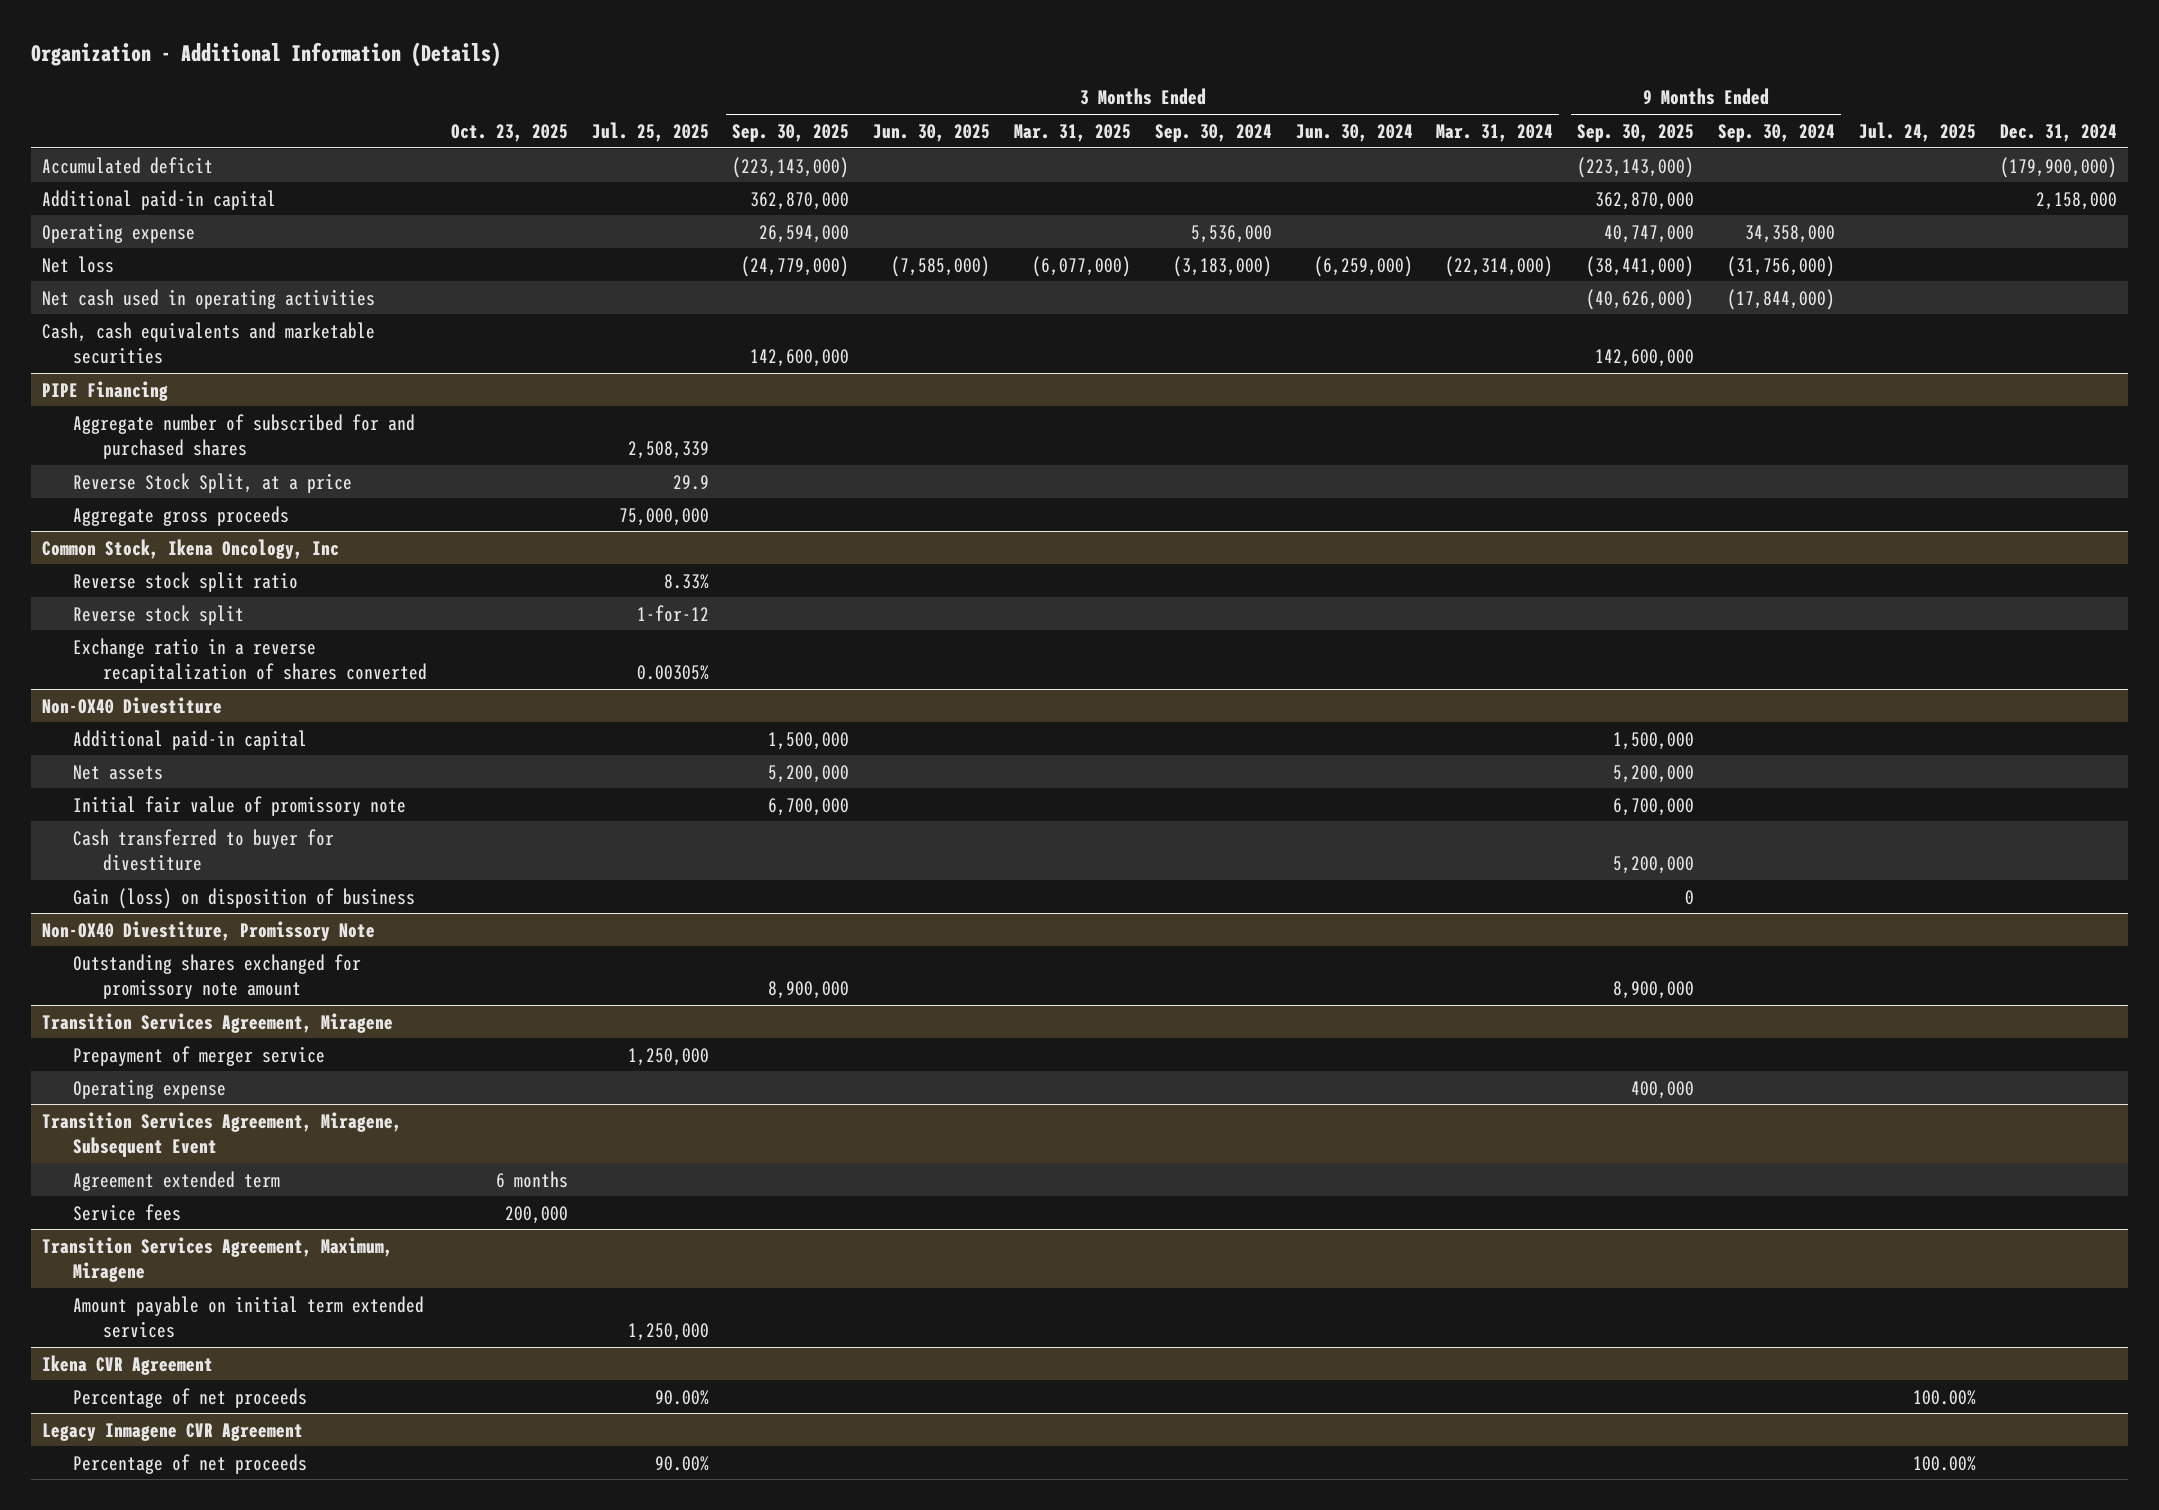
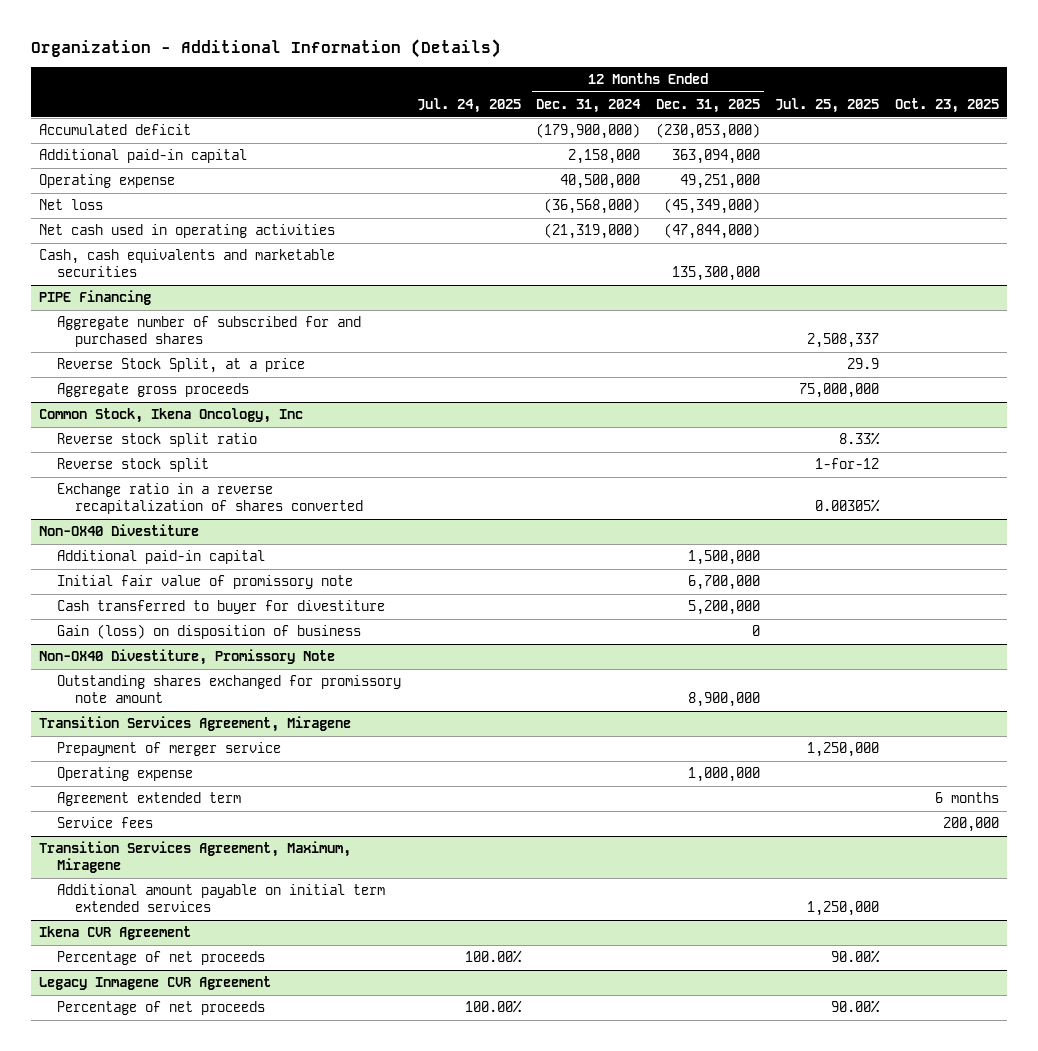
- | Oct. 23, 2025 | Jul. 25, 2025 | 3 Months Ended Sep. 30, 2025 | 3 Months Ended Jun. 30, 2025 | 3 Months Ended Mar. 31, 2025 | 3 Months Ended Sep. 30, 2024 | 3 Months Ended Jun. 30, 2024 | 3 Months Ended Mar. 31, 2024 | 9 Months Ended Sep. 30, 2025 | 9 Months Ended Sep. 30, 2024 | Jul. 24, 2025 | Dec. 31, 2024
+ | Jul. 24, 2025 | 12 Months Ended Dec. 31, 2024 | 12 Months Ended Dec. 31, 2025 | Jul. 25, 2025 | Oct. 23, 2025
@ PIPE Financing
- Aggregate number of subscribed for and purchased shares | | 2,508,339 | | | | | | | | | |
+ Aggregate number of subscribed for and purchased shares | | | | 2,508,337 |
@ Non-OX40 Divestiture
- Net assets | | | 5,200,000 | | | | | | 5,200,000 | | |
- Transition Services Agreement, Miragene, Subsequent Event
- Agreement extended term | 6 months | | | | | | | | | | |
- Service fees | 200,000 | | | | | | | | | | |
@ Transition Services Agreement, Miragene
+ Agreement extended term | | | | | 6 months
+ Service fees | | | | | 200,000
@ Transition Services Agreement, Maximum, Miragene
- Amount payable on initial term extended services | | 1,250,000 | | | | | | | | | |
+ Additional amount payable on initial term extended services | | | | 1,250,000 |

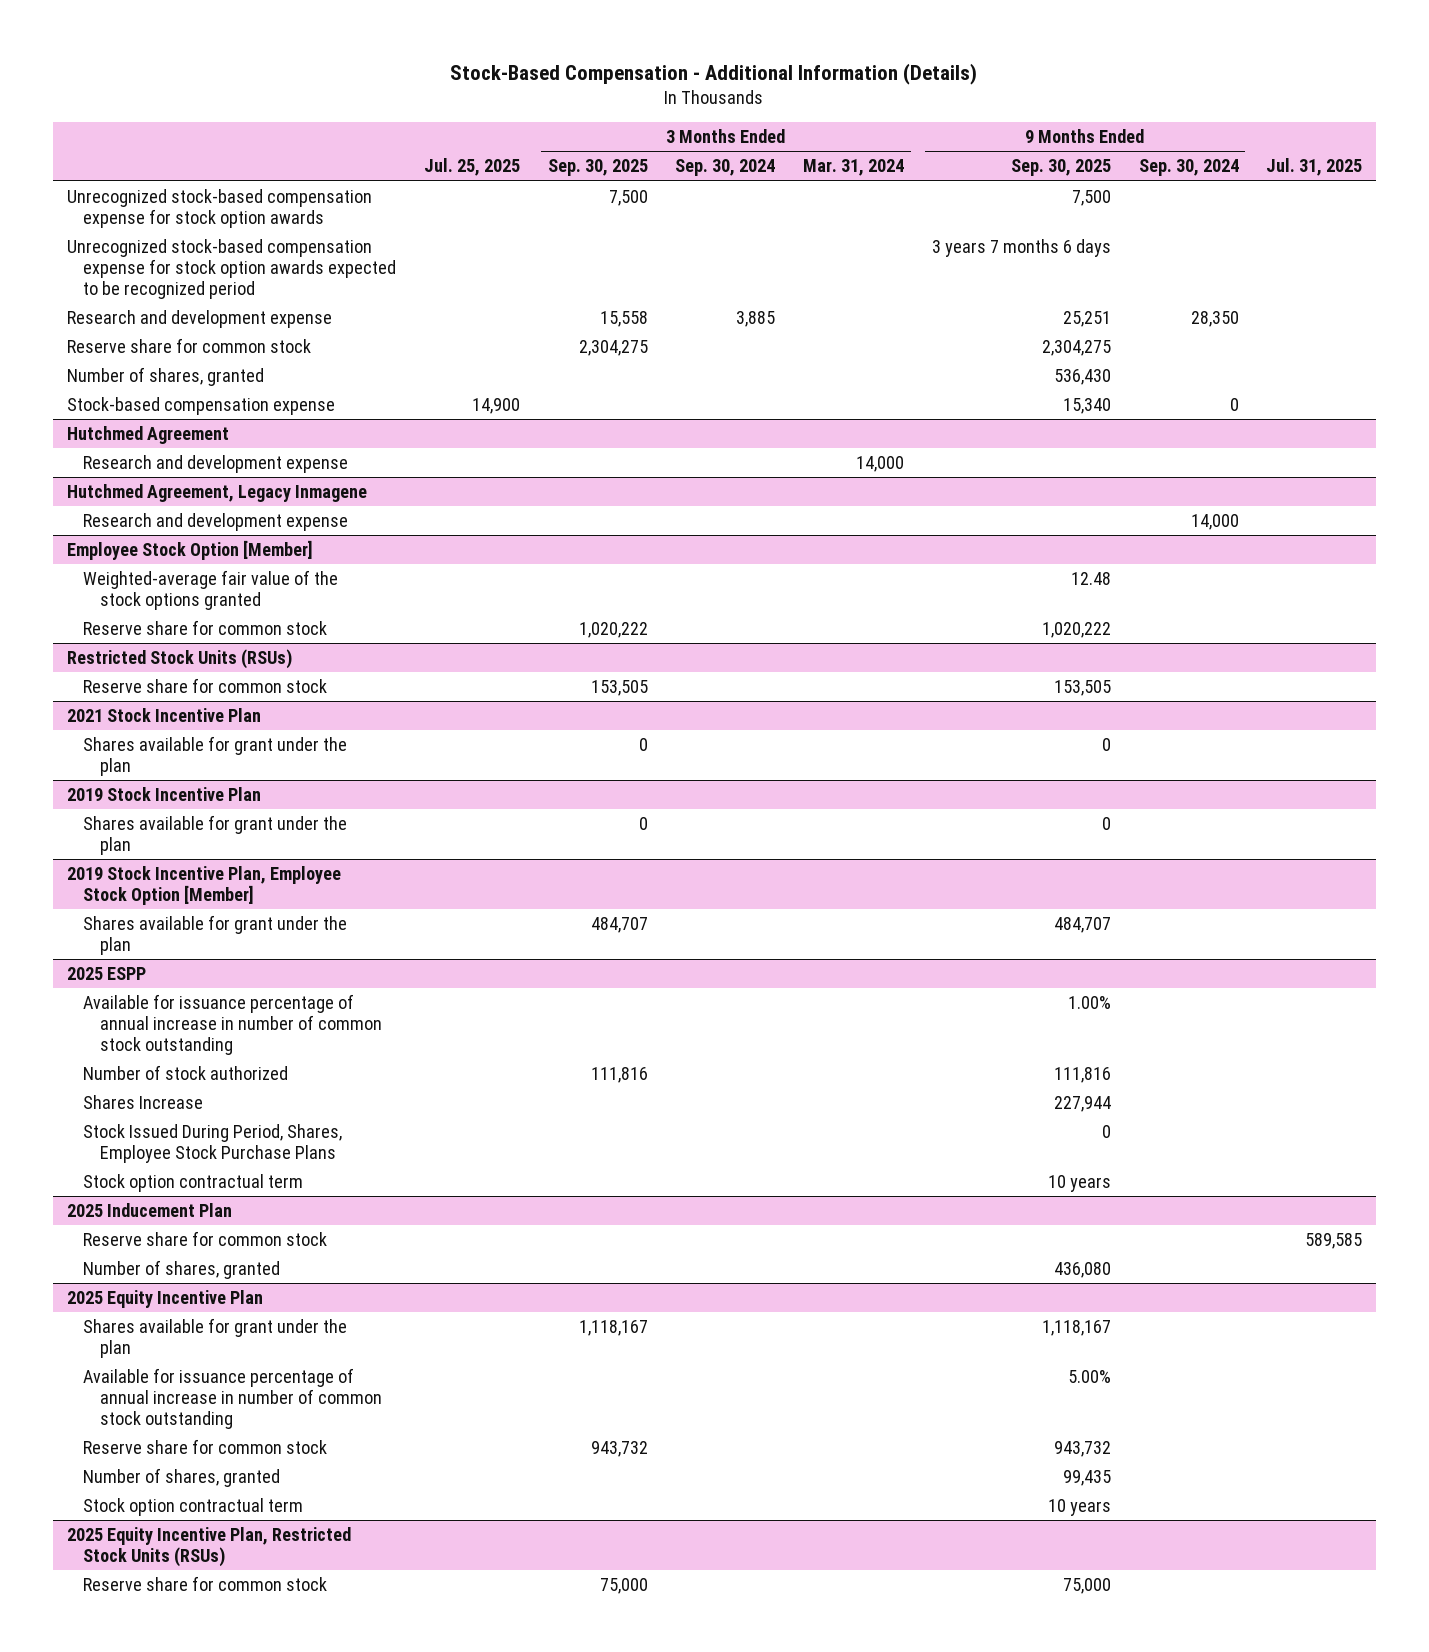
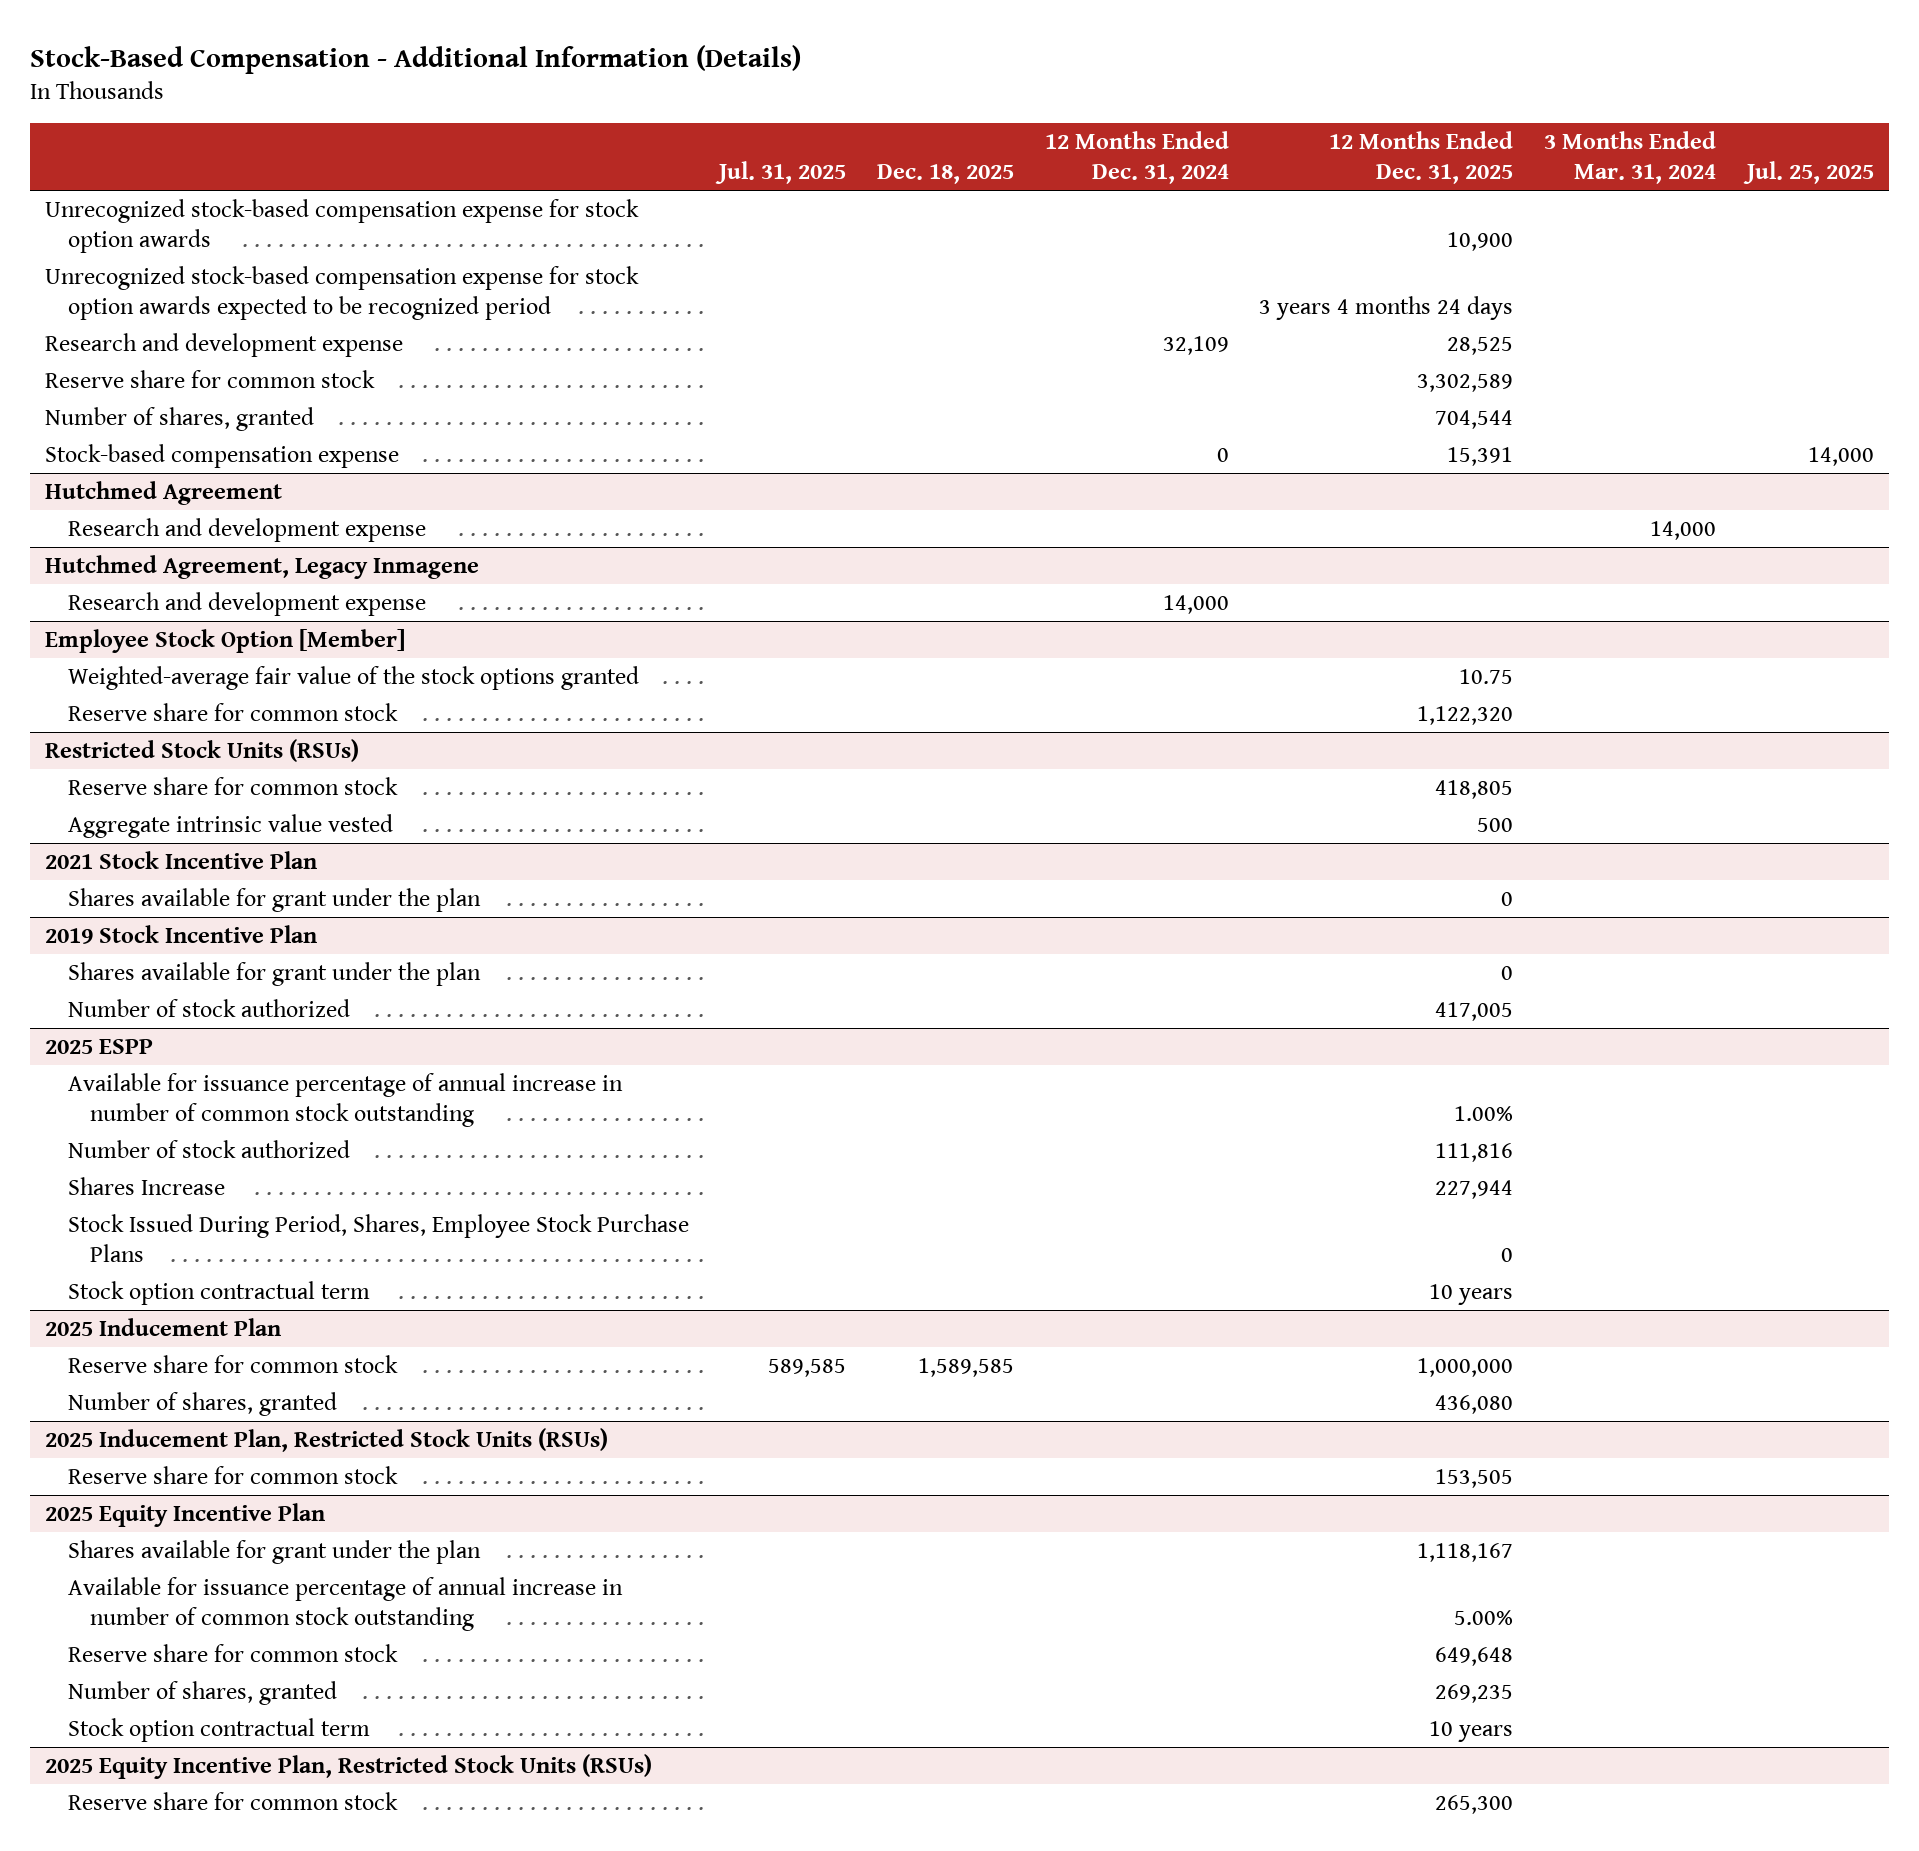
- | Jul. 25, 2025 | 3 Months Ended Sep. 30, 2025 | 3 Months Ended Sep. 30, 2024 | 3 Months Ended Mar. 31, 2024 | 9 Months Ended Sep. 30, 2025 | 9 Months Ended Sep. 30, 2024 | Jul. 31, 2025
+ | Jul. 31, 2025 | Dec. 18, 2025 | 12 Months Ended Dec. 31, 2024 | 12 Months Ended Dec. 31, 2025 | 3 Months Ended Mar. 31, 2024 | Jul. 25, 2025
- Stock-based compensation expense | 14,900 | | | | 15,340 | 0 |
+ Stock-based compensation expense | | | 0 | 15,391 | | 14,000
@ Restricted Stock Units (RSUs)
+ Aggregate intrinsic value vested | | | | 500 | |
- 2019 Stock Incentive Plan, Employee Stock Option [Member]
- Shares available for grant under the plan | | 484,707 | | | 484,707 | |
@ 2019 Stock Incentive Plan
+ Number of stock authorized | | | | 417,005 | |
+ 2025 Inducement Plan, Restricted Stock Units (RSUs)
+ Reserve share for common stock | | | | 153,505 | |

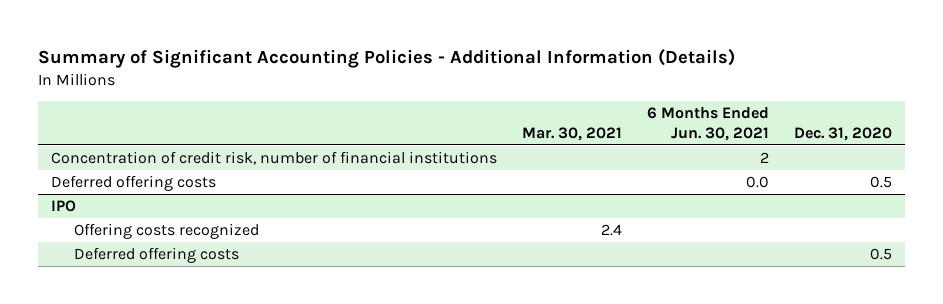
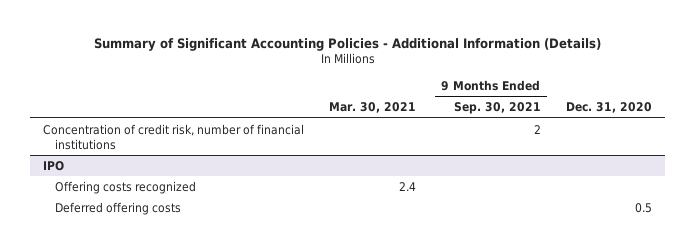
- | Mar. 30, 2021 | 6 Months Ended Jun. 30, 2021 | Dec. 31, 2020
+ | Mar. 30, 2021 | 9 Months Ended Sep. 30, 2021 | Dec. 31, 2020
- Deferred offering costs | | 0.0 | 0.5

